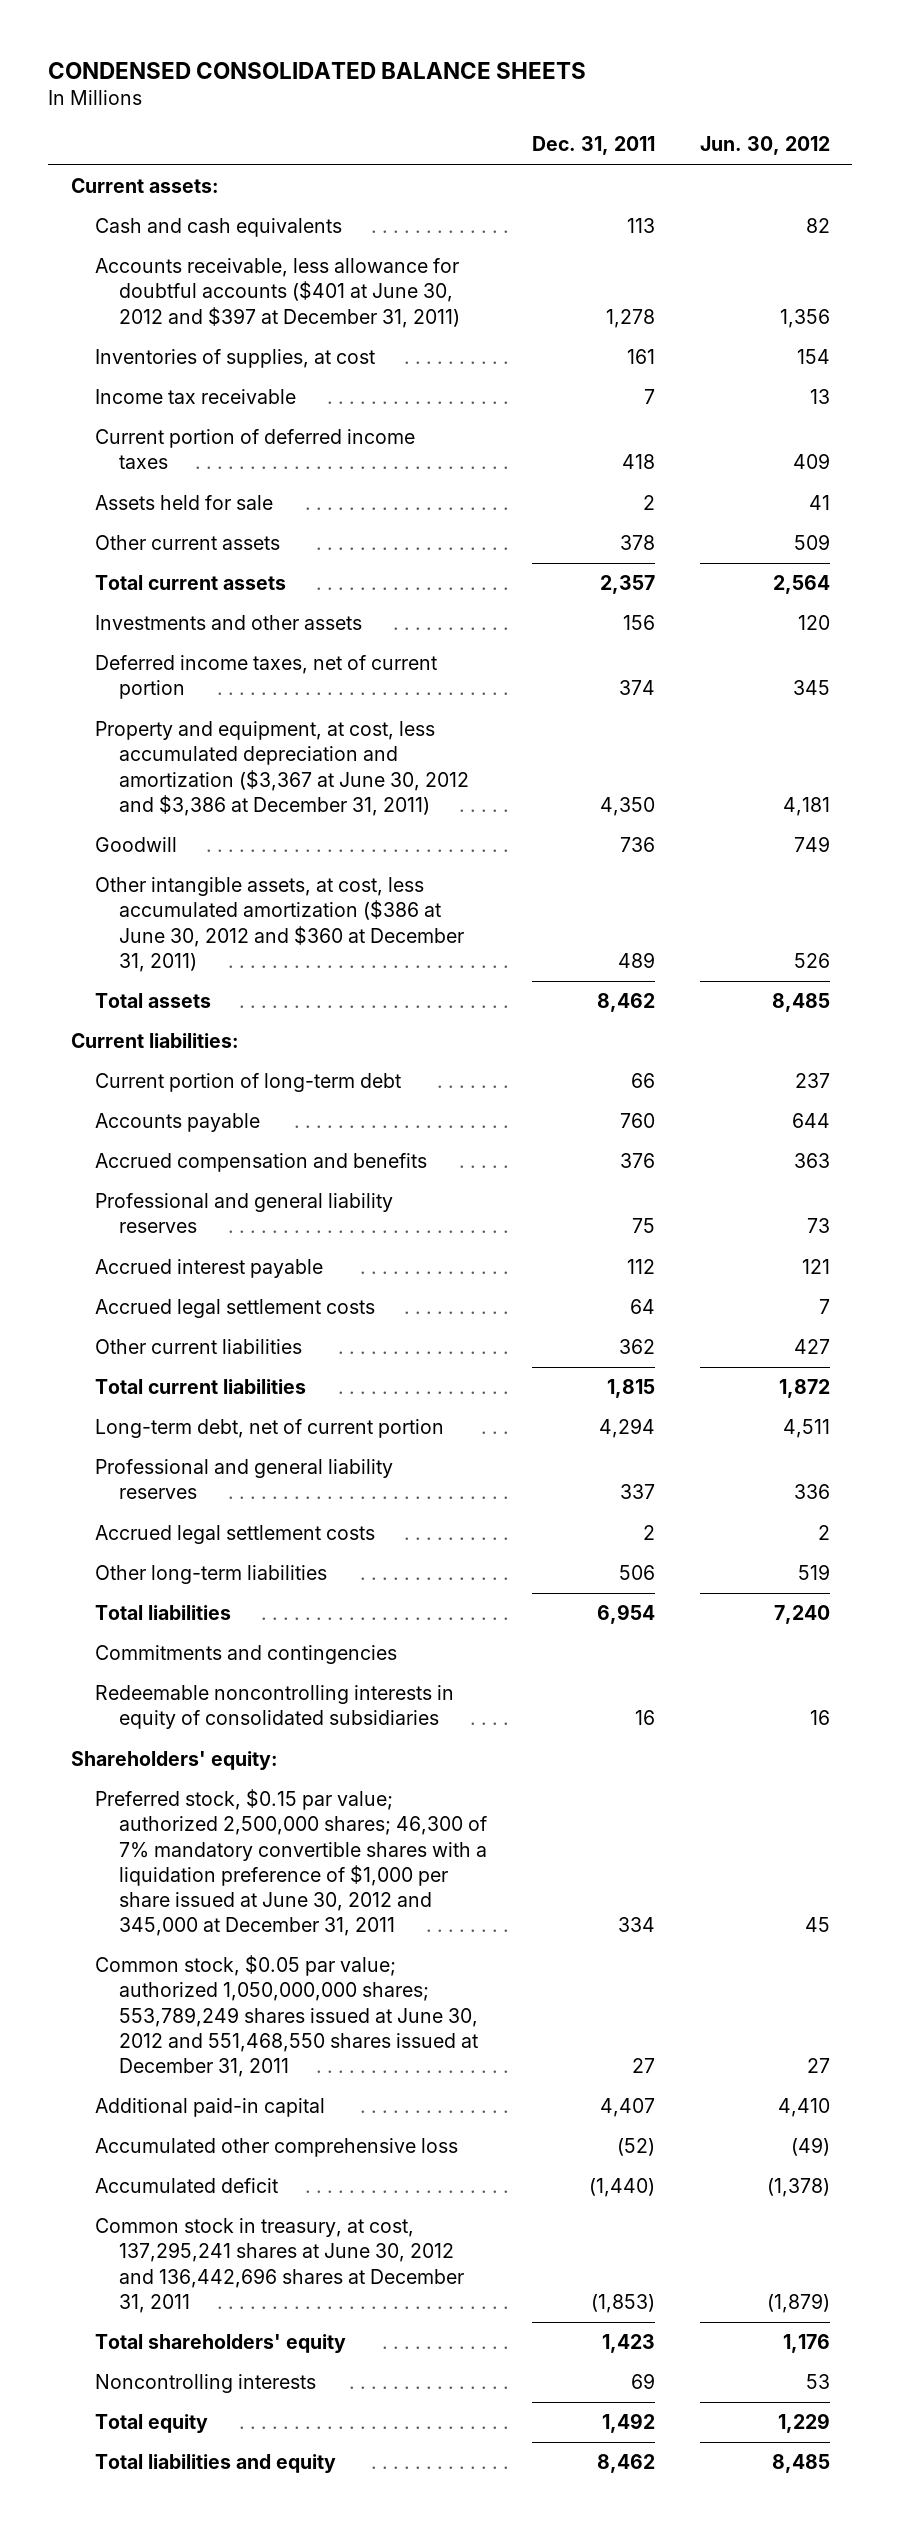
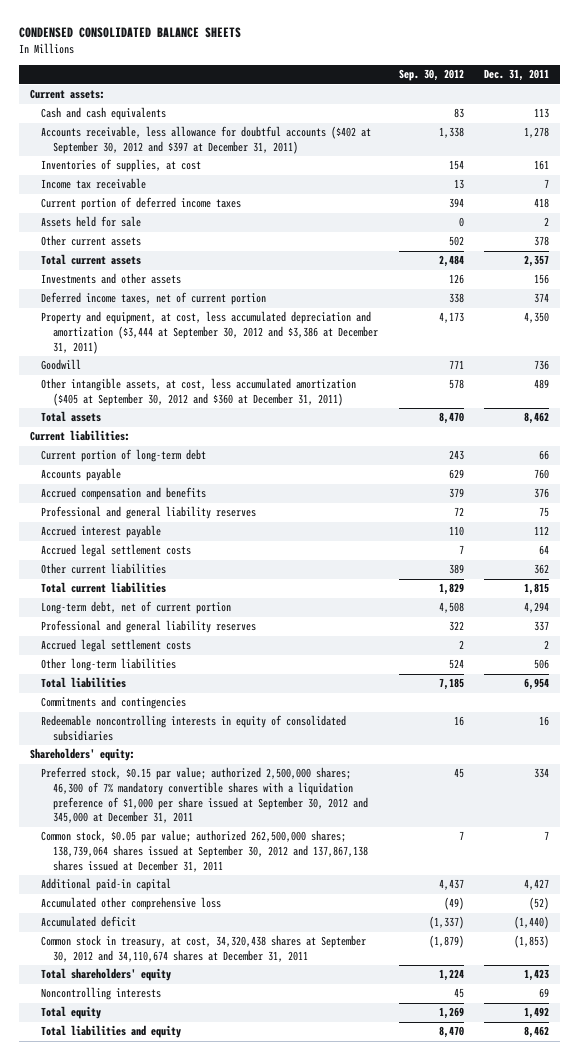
- | Dec. 31, 2011 | Jun. 30, 2012
+ | Sep. 30, 2012 | Dec. 31, 2011
- Accounts receivable, less allowance for doubtful accounts ($401 at June 30, 2012 and $397 at December 31, 2011) | 1,278 | 1,356
+ Accounts receivable, less allowance for doubtful accounts ($402 at September 30, 2012 and $397 at December 31, 2011) | 1,338 | 1,278
- Property and equipment, at cost, less accumulated depreciation and amortization ($3,367 at June 30, 2012 and $3,386 at December 31, 2011) | 4,350 | 4,181
+ Property and equipment, at cost, less accumulated depreciation and amortization ($3,444 at September 30, 2012 and $3,386 at December 31, 2011) | 4,173 | 4,350
- Other intangible assets, at cost, less accumulated amortization ($386 at June 30, 2012 and $360 at December 31, 2011) | 489 | 526
+ Other intangible assets, at cost, less accumulated amortization ($405 at September 30, 2012 and $360 at December 31, 2011) | 578 | 489
- Preferred stock, $0.15 par value; authorized 2,500,000 shares; 46,300 of 7% mandatory convertible shares with a liquidation preference of $1,000 per share issued at June 30, 2012 and 345,000 at December 31, 2011 | 334 | 45
- Common stock, $0.05 par value; authorized 1,050,000,000 shares; 553,789,249 shares issued at June 30, 2012 and 551,468,550 shares issued at December 31, 2011 | 27 | 27
- Additional paid-in capital | 4,407 | 4,410
+ Preferred stock, $0.15 par value; authorized 2,500,000 shares; 46,300 of 7% mandatory convertible shares with a liquidation preference of $1,000 per share issued at September 30, 2012 and 345,000 at December 31, 2011 | 45 | 334
+ Common stock, $0.05 par value; authorized 262,500,000 shares; 138,739,064 shares issued at September 30, 2012 and 137,867,138 shares issued at December 31, 2011 | 7 | 7
+ Additional paid-in capital | 4,437 | 4,427
- Common stock in treasury, at cost, 137,295,241 shares at June 30, 2012 and 136,442,696 shares at December 31, 2011 | (1,853) | (1,879)
+ Common stock in treasury, at cost, 34,320,438 shares at September 30, 2012 and 34,110,674 shares at December 31, 2011 | (1,879) | (1,853)

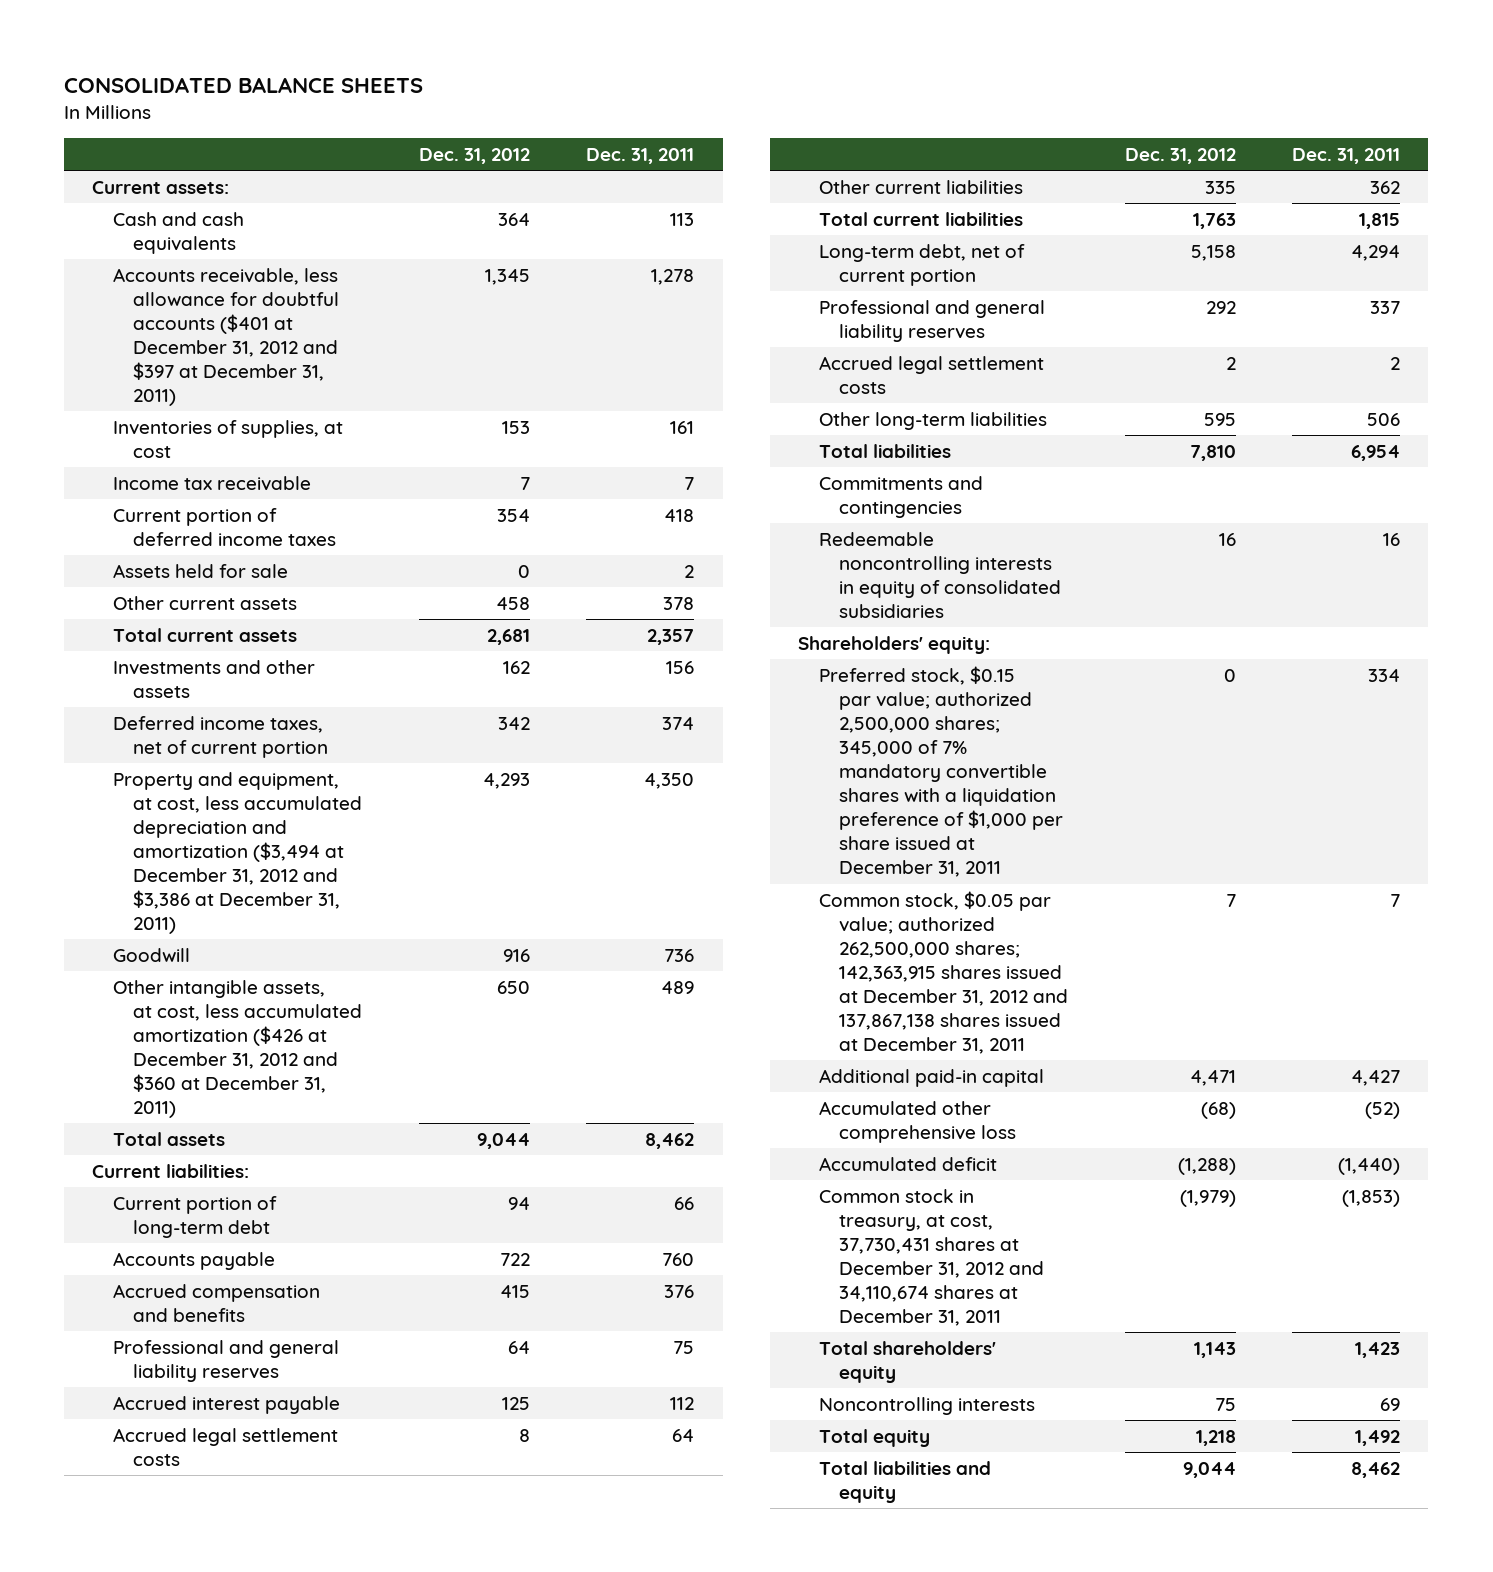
- CONDENSED CONSOLIDATED BALANCE SHEETS
+ CONSOLIDATED BALANCE SHEETS
- | Sep. 30, 2012 | Dec. 31, 2011
+ | Dec. 31, 2012 | Dec. 31, 2011
- Accounts receivable, less allowance for doubtful accounts ($402 at September 30, 2012 and $397 at December 31, 2011) | 1,338 | 1,278
+ Accounts receivable, less allowance for doubtful accounts ($401 at December 31, 2012 and $397 at December 31, 2011) | 1,345 | 1,278
- Property and equipment, at cost, less accumulated depreciation and amortization ($3,444 at September 30, 2012 and $3,386 at December 31, 2011) | 4,173 | 4,350
+ Property and equipment, at cost, less accumulated depreciation and amortization ($3,494 at December 31, 2012 and $3,386 at December 31, 2011) | 4,293 | 4,350
- Other intangible assets, at cost, less accumulated amortization ($405 at September 30, 2012 and $360 at December 31, 2011) | 578 | 489
+ Other intangible assets, at cost, less accumulated amortization ($426 at December 31, 2012 and $360 at December 31, 2011) | 650 | 489
- Preferred stock, $0.15 par value; authorized 2,500,000 shares; 46,300 of 7% mandatory convertible shares with a liquidation preference of $1,000 per share issued at September 30, 2012 and 345,000 at December 31, 2011 | 45 | 334
- Common stock, $0.05 par value; authorized 262,500,000 shares; 138,739,064 shares issued at September 30, 2012 and 137,867,138 shares issued at December 31, 2011 | 7 | 7
+ Preferred stock, $0.15 par value; authorized 2,500,000 shares; 345,000 of 7% mandatory convertible shares with a liquidation preference of $1,000 per share issued at December 31, 2011 | 0 | 334
+ Common stock, $0.05 par value; authorized 262,500,000 shares; 142,363,915 shares issued at December 31, 2012 and 137,867,138 shares issued at December 31, 2011 | 7 | 7
- Common stock in treasury, at cost, 34,320,438 shares at September 30, 2012 and 34,110,674 shares at December 31, 2011 | (1,879) | (1,853)
+ Common stock in treasury, at cost, 37,730,431 shares at December 31, 2012 and 34,110,674 shares at December 31, 2011 | (1,979) | (1,853)

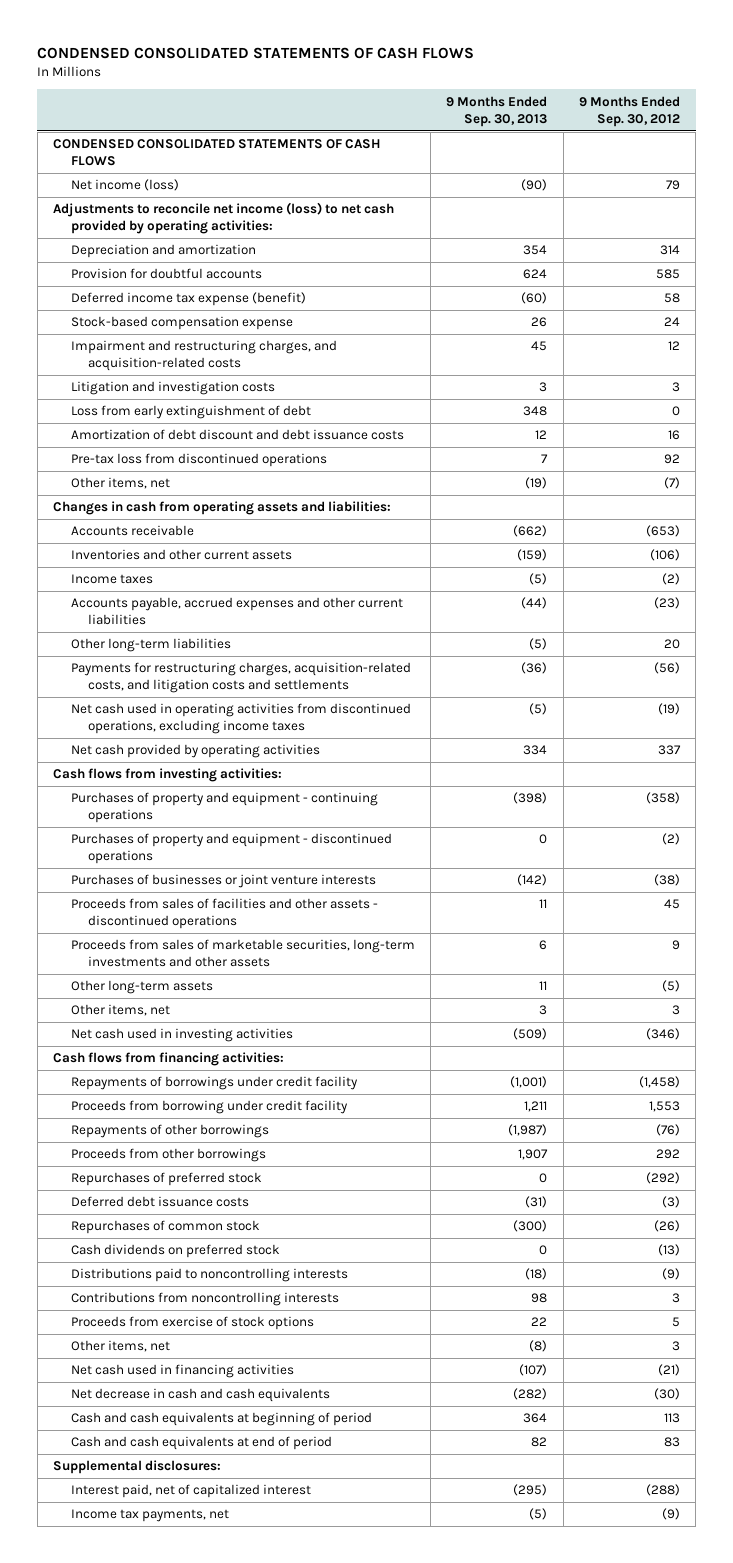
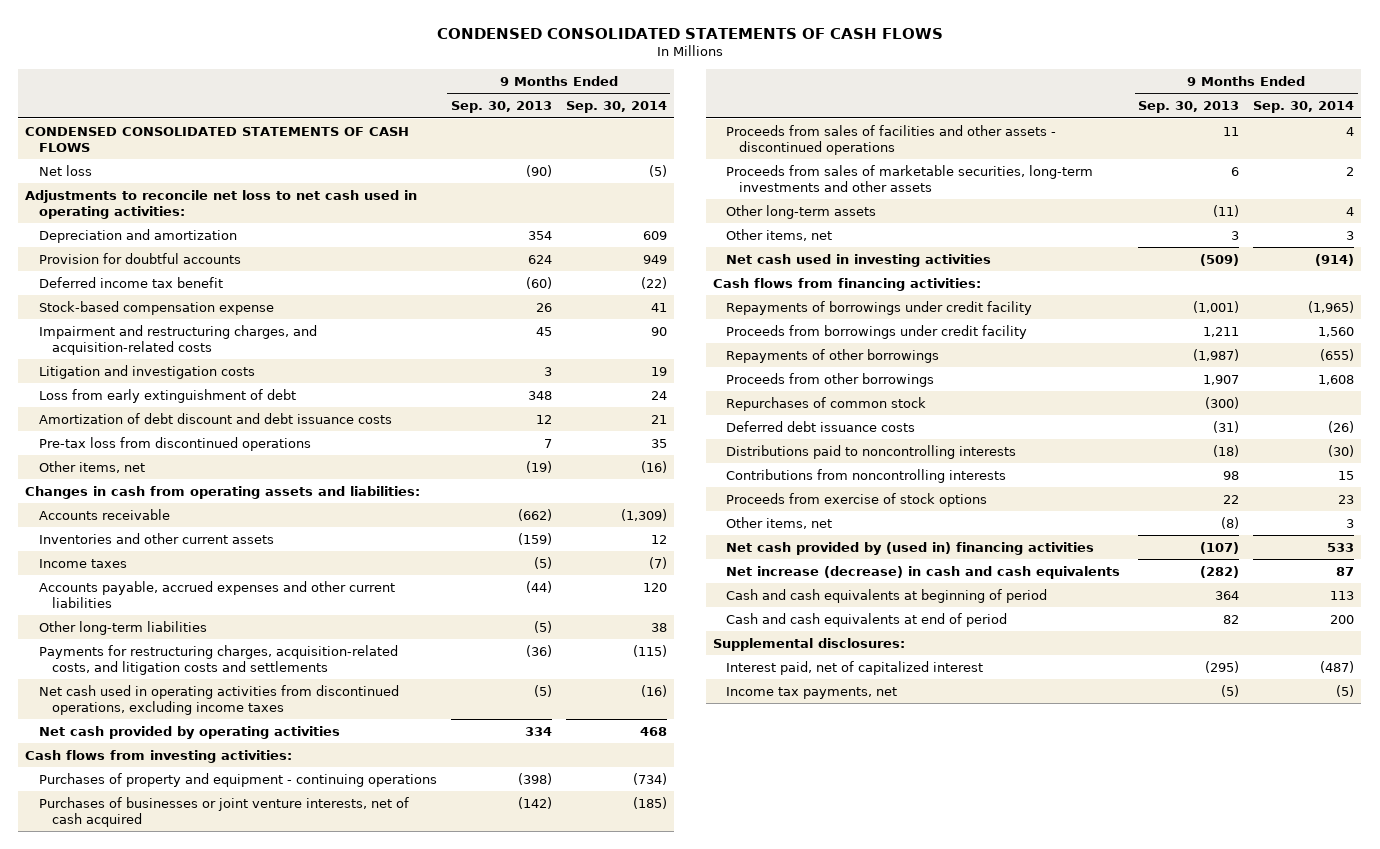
- | 9 Months Ended Sep. 30, 2013 | 9 Months Ended Sep. 30, 2012
+ | 9 Months Ended Sep. 30, 2013 | 9 Months Ended Sep. 30, 2014
- Net income (loss) | (90) | 79
- Adjustments to reconcile net income (loss) to net cash provided by operating activities:
+ Net loss | (90) | (5)
+ Adjustments to reconcile net loss to net cash used in operating activities:
- Deferred income tax expense (benefit) | (60) | 58
+ Deferred income tax benefit | (60) | (22)
- Purchases of property and equipment - discontinued operations | 0 | (2)
- Purchases of businesses or joint venture interests | (142) | (38)
+ Purchases of businesses or joint venture interests, net of cash acquired | (142) | (185)
- Other long-term assets | 11 | (5)
+ Other long-term assets | (11) | 4
- Proceeds from borrowing under credit facility | 1,211 | 1,553
+ Proceeds from borrowings under credit facility | 1,211 | 1,560
- Repurchases of preferred stock | 0 | (292)
- Cash dividends on preferred stock | 0 | (13)
moved down: Deferred debt issuance costs | (31) | (26)
- Net cash used in financing activities | (107) | (21)
- Net decrease in cash and cash equivalents | (282) | (30)
+ Net cash provided by (used in) financing activities | (107) | 533
+ Net increase (decrease) in cash and cash equivalents | (282) | 87

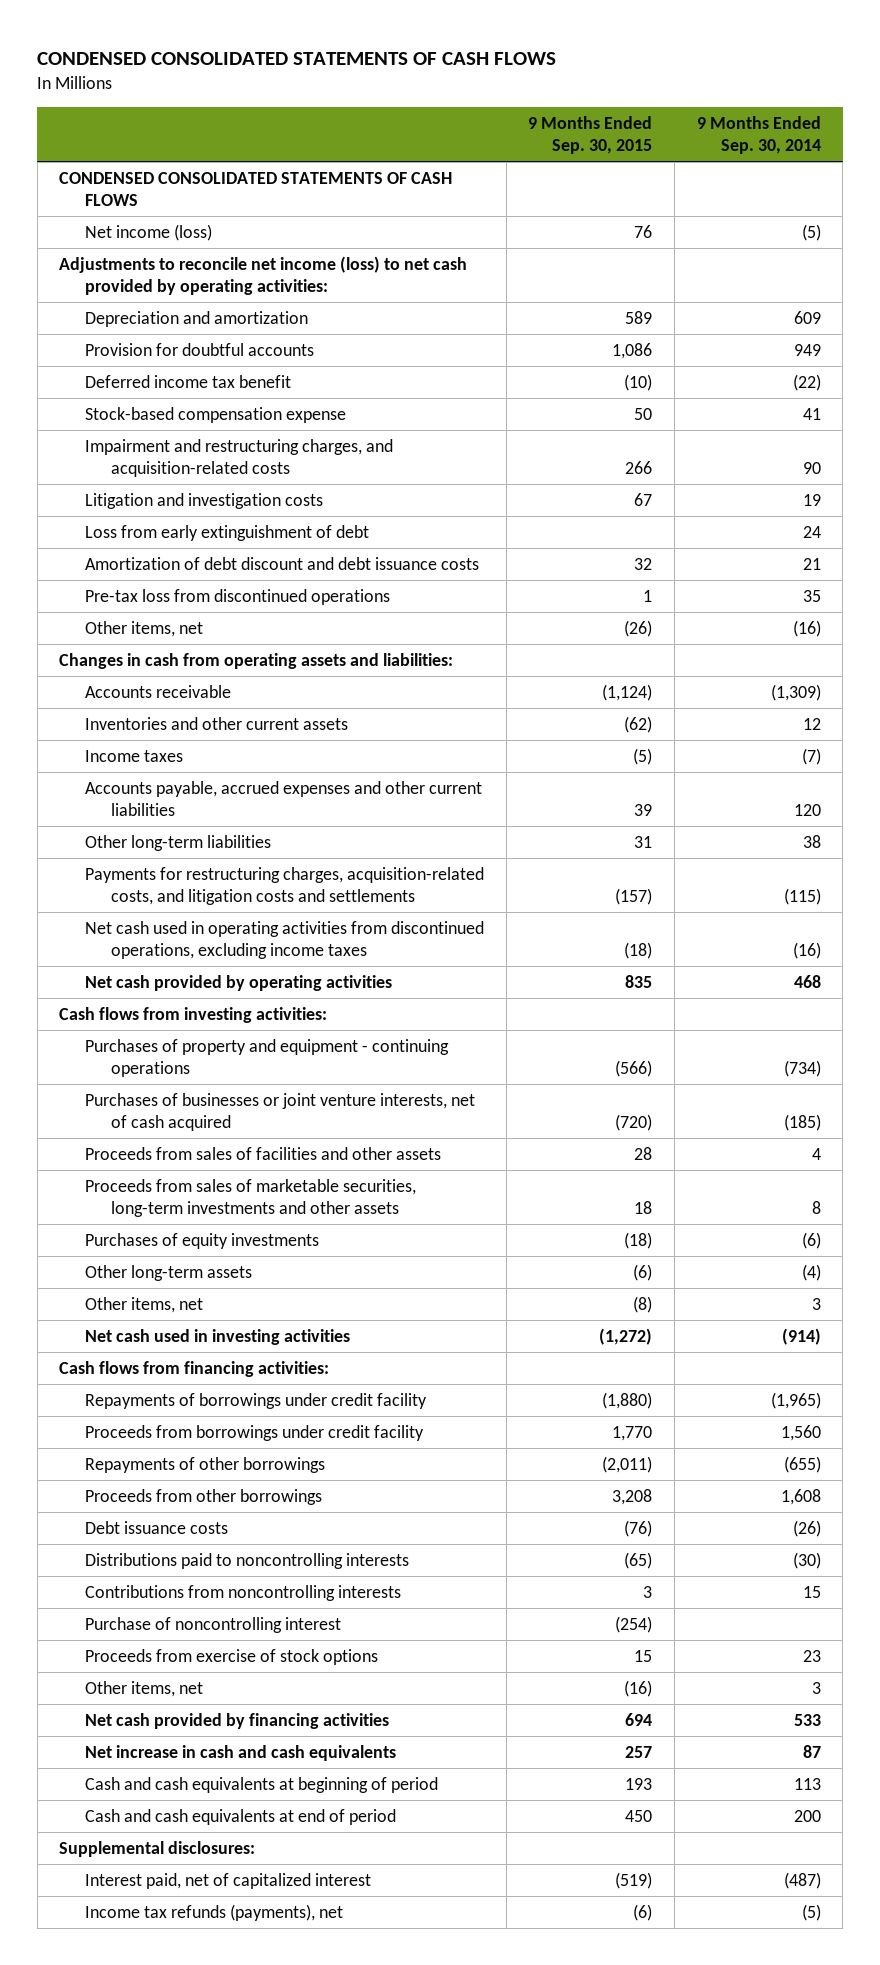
- | 9 Months Ended Sep. 30, 2013 | 9 Months Ended Sep. 30, 2014
+ | 9 Months Ended Sep. 30, 2015 | 9 Months Ended Sep. 30, 2014
- Net loss | (90) | (5)
- Adjustments to reconcile net loss to net cash used in operating activities:
+ Net income (loss) | 76 | (5)
+ Adjustments to reconcile net income (loss) to net cash provided by operating activities:
- Proceeds from sales of facilities and other assets - discontinued operations | 11 | 4
- Proceeds from sales of marketable securities, long-term investments and other assets | 6 | 2
- Other long-term assets | (11) | 4
+ Proceeds from sales of facilities and other assets | 28 | 4
+ Proceeds from sales of marketable securities, long-term investments and other assets | 18 | 8
+ Purchases of equity investments | (18) | (6)
+ Other long-term assets | (6) | (4)
- Repurchases of common stock | (300) |
- Deferred debt issuance costs | (31) | (26)
+ Debt issuance costs | (76) | (26)
+ Purchase of noncontrolling interest | (254) |
- Net cash provided by (used in) financing activities | (107) | 533
- Net increase (decrease) in cash and cash equivalents | (282) | 87
+ Net cash provided by financing activities | 694 | 533
+ Net increase in cash and cash equivalents | 257 | 87
- Income tax payments, net | (5) | (5)
+ Income tax refunds (payments), net | (6) | (5)

